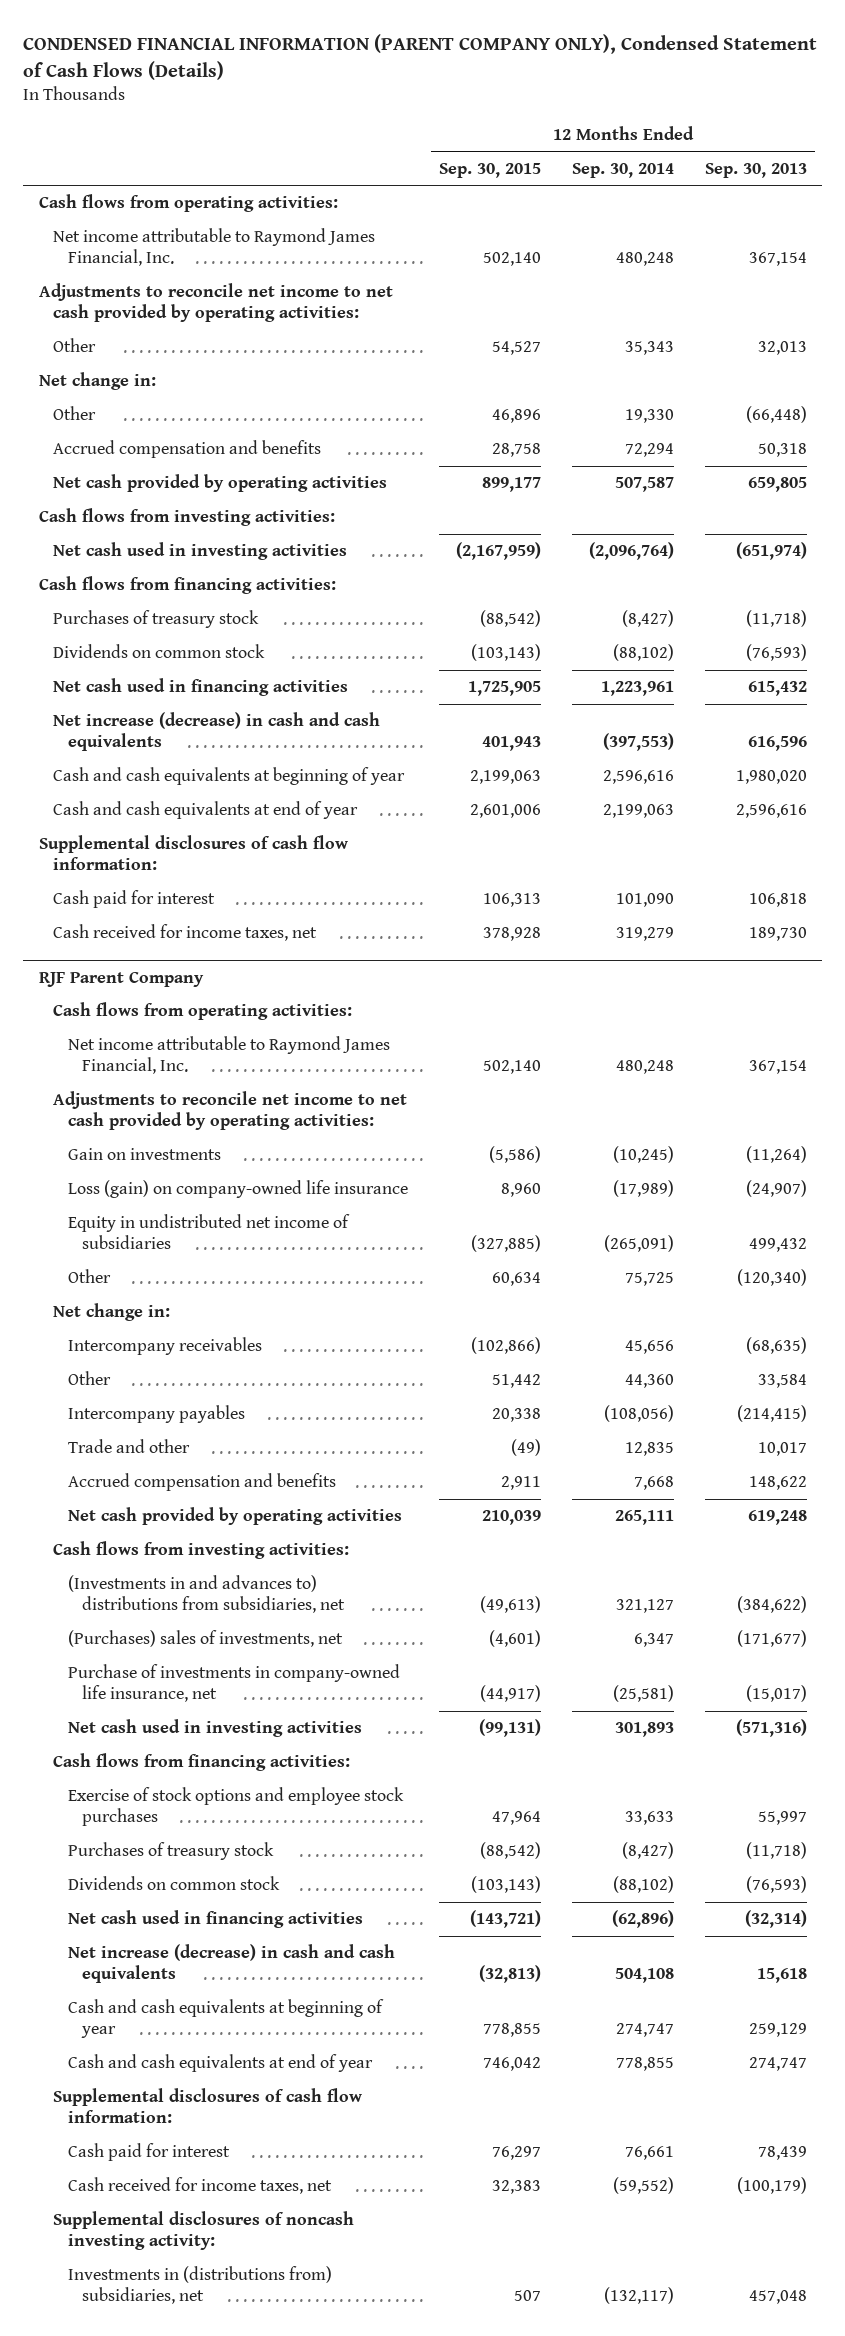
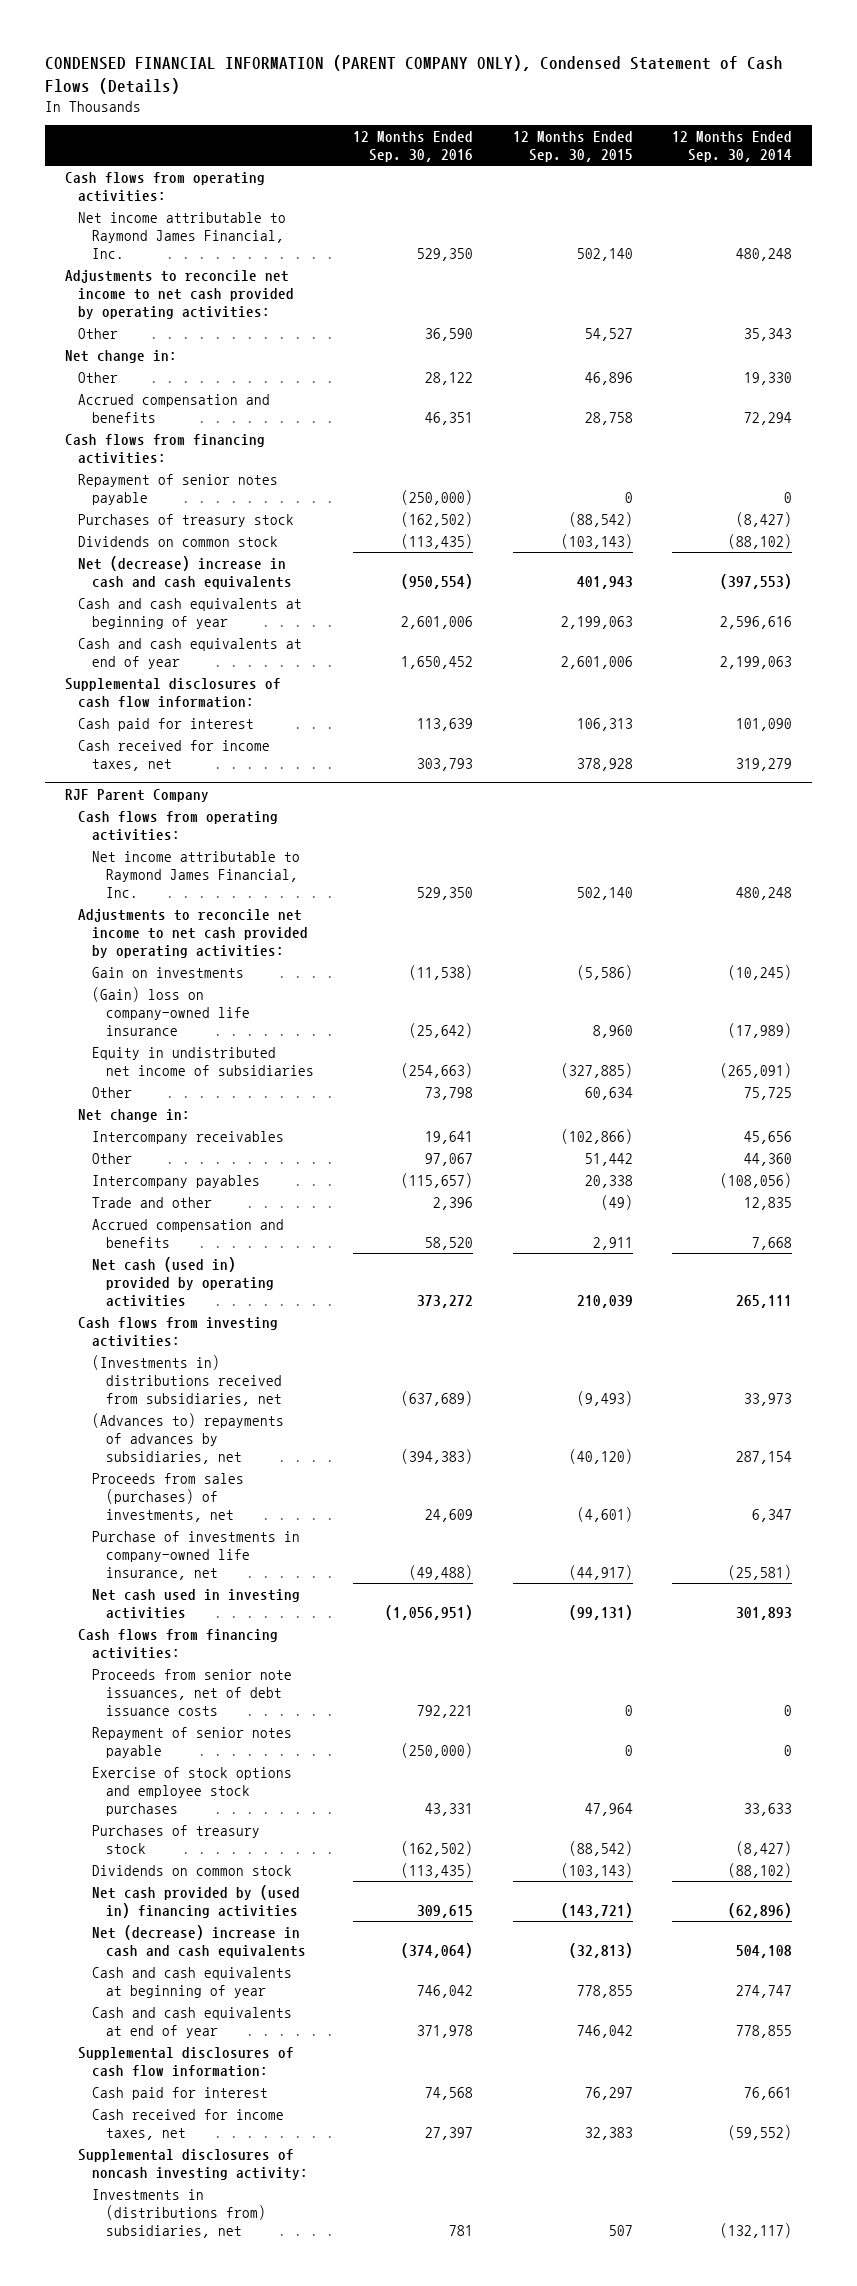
- | 12 Months Ended Sep. 30, 2015 | 12 Months Ended Sep. 30, 2014 | 12 Months Ended Sep. 30, 2013
+ | 12 Months Ended Sep. 30, 2016 | 12 Months Ended Sep. 30, 2015 | 12 Months Ended Sep. 30, 2014
- Net cash provided by operating activities | 899,177 | 507,587 | 659,805
- Cash flows from investing activities:
- Net cash used in investing activities | (2,167,959) | (2,096,764) | (651,974)
+ Repayment of senior notes payable | (250,000) | 0 | 0
- Net cash used in financing activities | 1,725,905 | 1,223,961 | 615,432
- Net increase (decrease) in cash and cash equivalents | 401,943 | (397,553) | 616,596
+ Net (decrease) increase in cash and cash equivalents | (950,554) | 401,943 | (397,553)
@ RJF Parent Company
- Loss (gain) on company-owned life insurance | 8,960 | (17,989) | (24,907)
+ (Gain) loss on company-owned life insurance | (25,642) | 8,960 | (17,989)
- Net cash provided by operating activities | 210,039 | 265,111 | 619,248
+ Net cash (used in) provided by operating activities | 373,272 | 210,039 | 265,111
- (Investments in and advances to) distributions from subsidiaries, net | (49,613) | 321,127 | (384,622)
- (Purchases) sales of investments, net | (4,601) | 6,347 | (171,677)
+ (Investments in) distributions received from subsidiaries, net | (637,689) | (9,493) | 33,973
+ (Advances to) repayments of advances by subsidiaries, net | (394,383) | (40,120) | 287,154
+ Proceeds from sales (purchases) of investments, net | 24,609 | (4,601) | 6,347
+ Proceeds from senior note issuances, net of debt issuance costs | 792,221 | 0 | 0
+ Repayment of senior notes payable | (250,000) | 0 | 0
- Net cash used in financing activities | (143,721) | (62,896) | (32,314)
- Net increase (decrease) in cash and cash equivalents | (32,813) | 504,108 | 15,618
+ Net cash provided by (used in) financing activities | 309,615 | (143,721) | (62,896)
+ Net (decrease) increase in cash and cash equivalents | (374,064) | (32,813) | 504,108

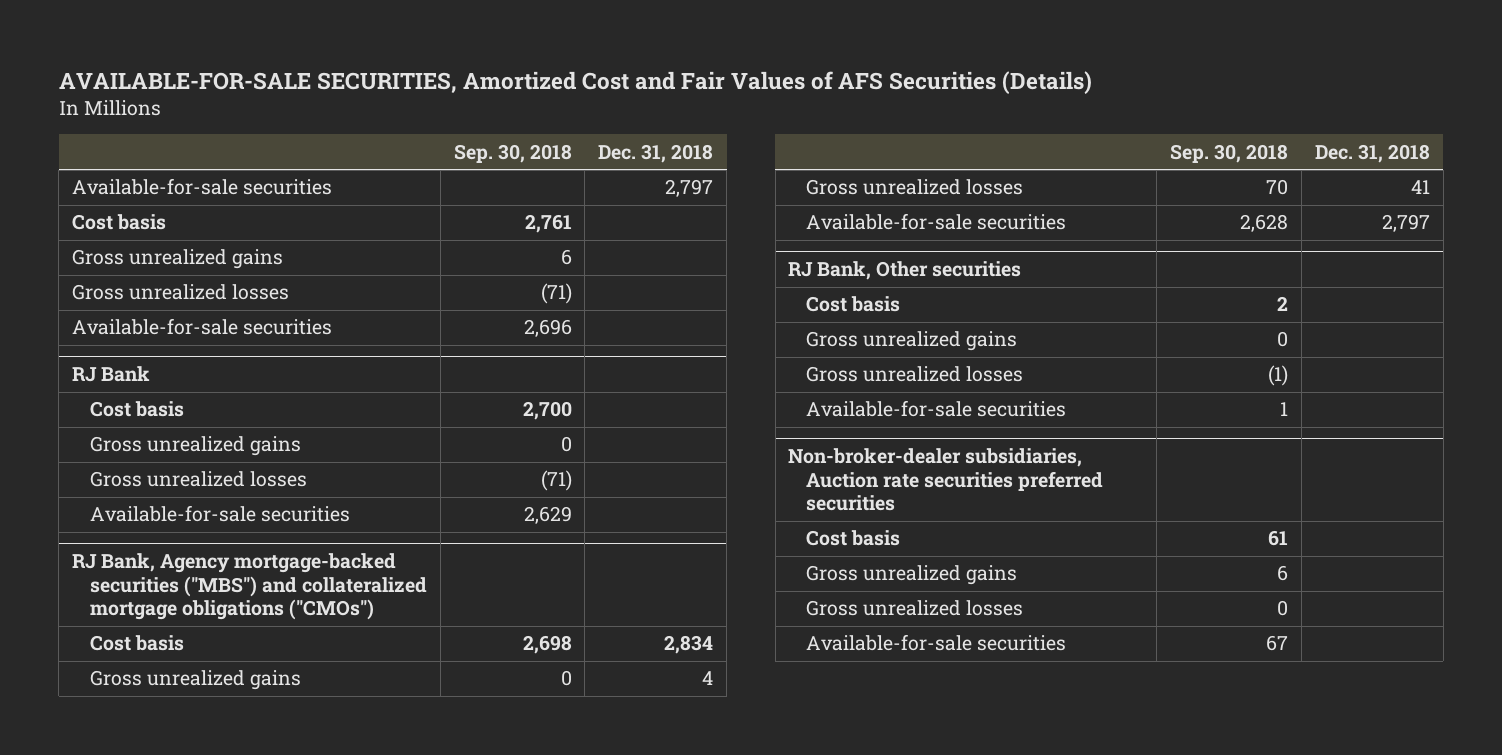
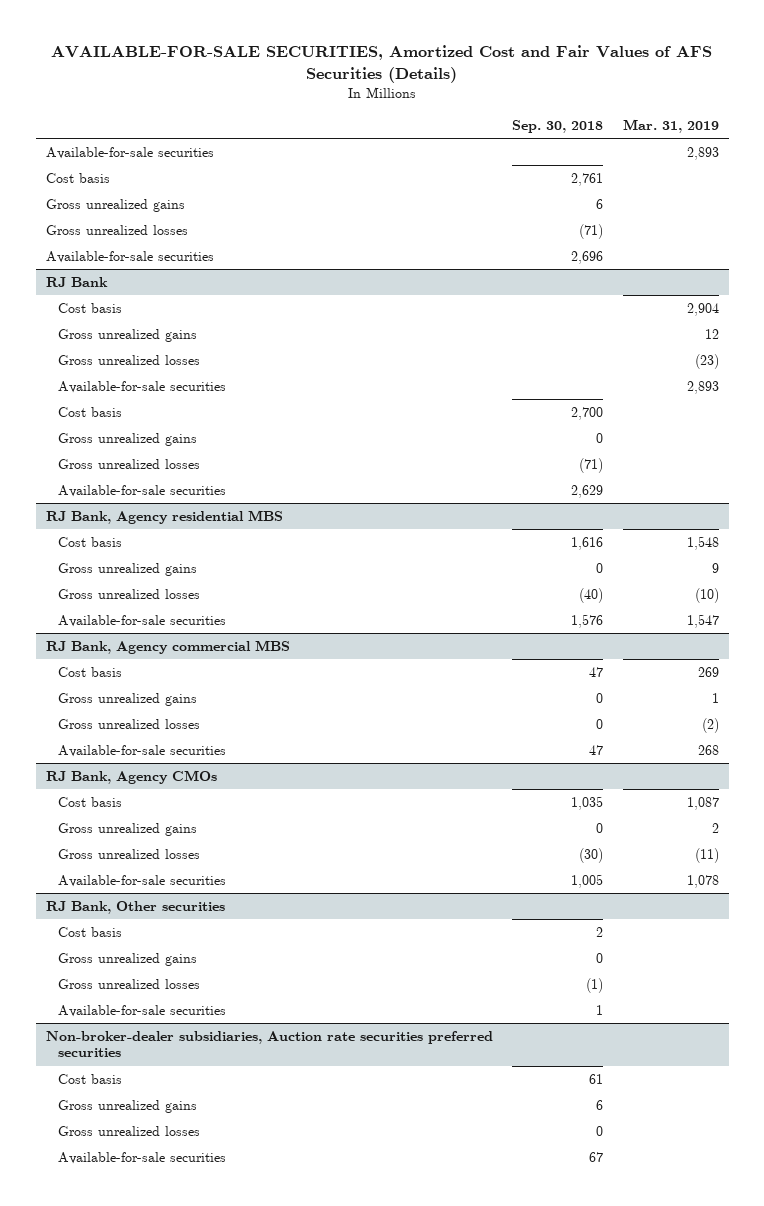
- | Sep. 30, 2018 | Dec. 31, 2018
+ | Sep. 30, 2018 | Mar. 31, 2019
@ RJ Bank
+ Cost basis | | 2,904
+ Gross unrealized gains | | 12
+ Gross unrealized losses | | (23)
+ Available-for-sale securities | | 2,893
- RJ Bank, Agency mortgage-backed securities ("MBS") and collateralized mortgage obligations ("CMOs")
- Cost basis | 2,698 | 2,834
+ RJ Bank, Agency residential MBS
+ Cost basis | 1,616 | 1,548
- Gross unrealized losses | 70 | 41
- Available-for-sale securities | 2,628 | 2,797
+ Gross unrealized losses | (40) | (10)
+ Available-for-sale securities | 1,576 | 1,547
+ RJ Bank, Agency commercial MBS
+ Cost basis | 47 | 269
+ Gross unrealized gains | 0 | 1
+ Gross unrealized losses | 0 | (2)
+ Available-for-sale securities | 47 | 268
+ RJ Bank, Agency CMOs
+ Cost basis | 1,035 | 1,087
+ Gross unrealized gains | 0 | 2
+ Gross unrealized losses | (30) | (11)
+ Available-for-sale securities | 1,005 | 1,078

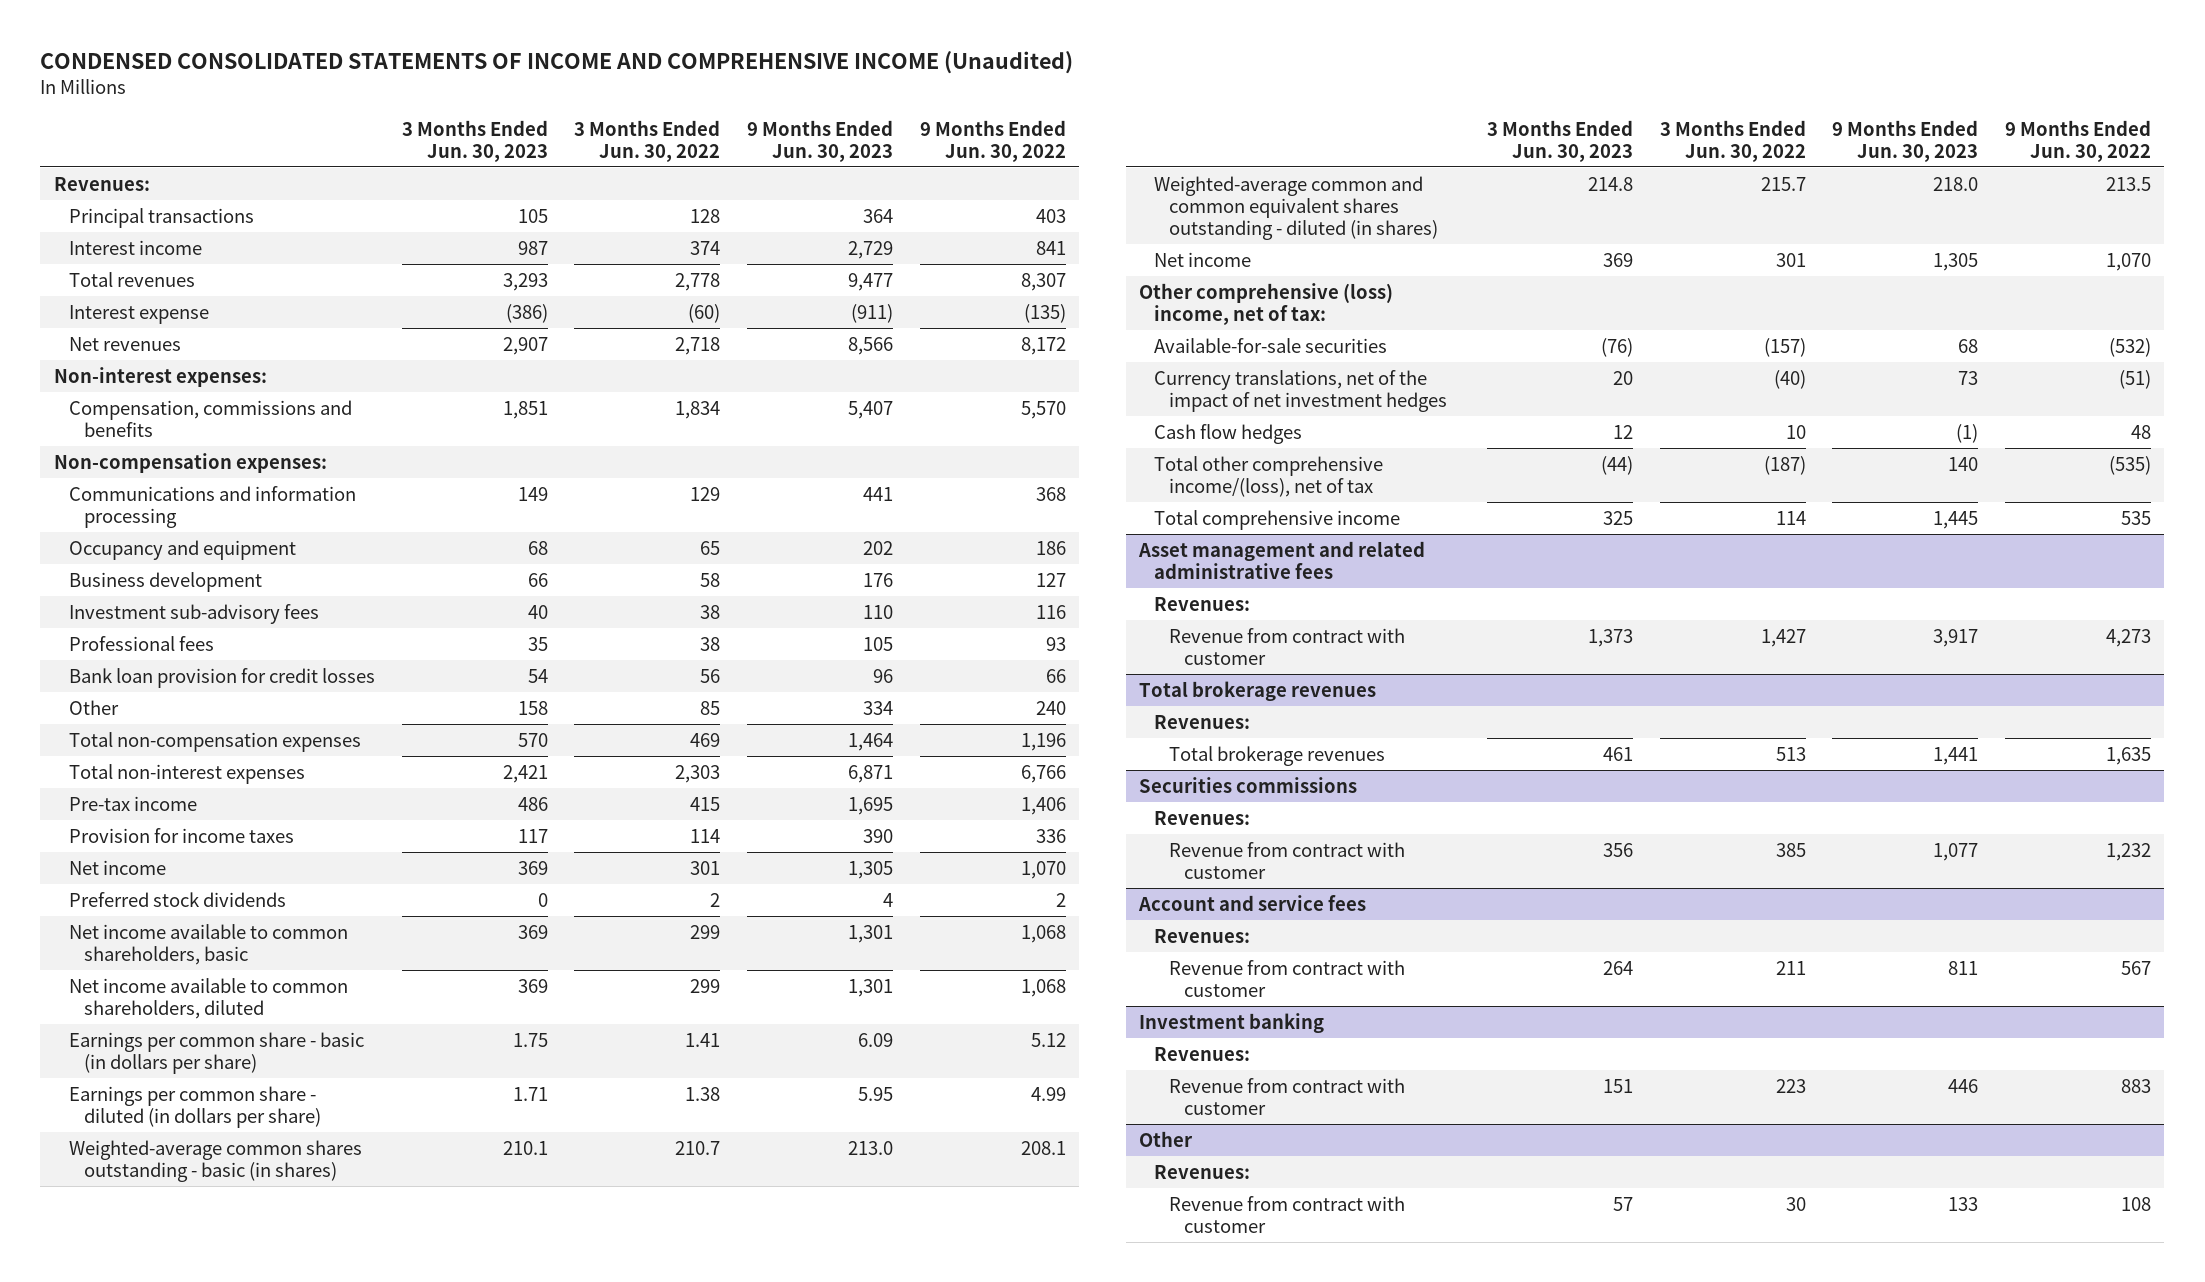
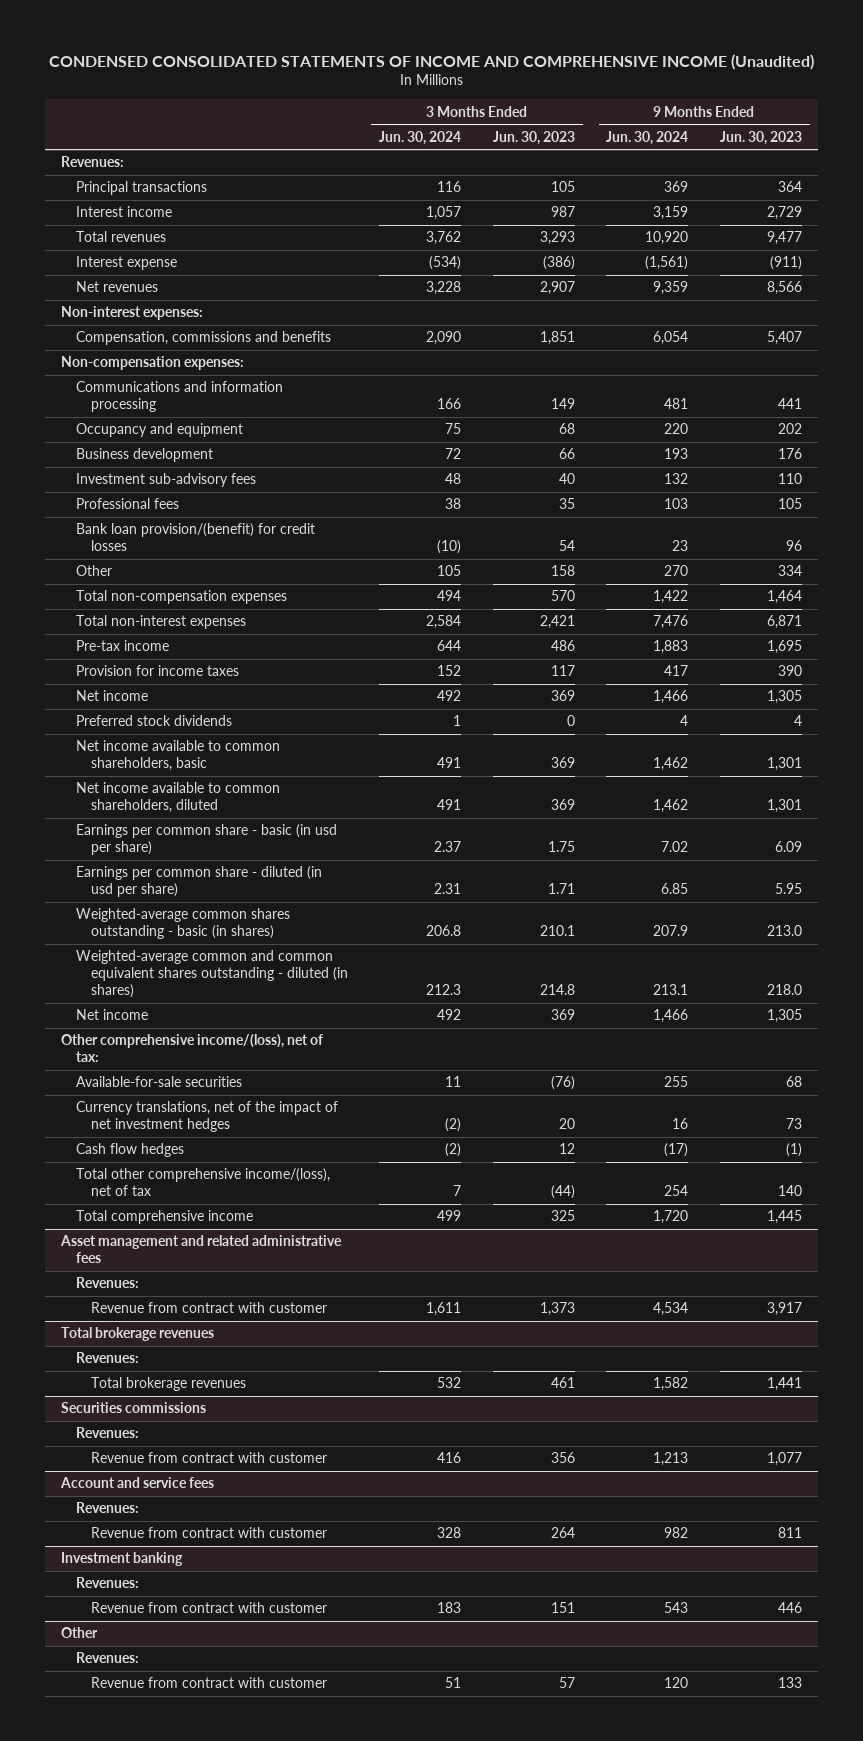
- | 3 Months Ended Jun. 30, 2023 | 3 Months Ended Jun. 30, 2022 | 9 Months Ended Jun. 30, 2023 | 9 Months Ended Jun. 30, 2022
+ | 3 Months Ended Jun. 30, 2024 | 3 Months Ended Jun. 30, 2023 | 9 Months Ended Jun. 30, 2024 | 9 Months Ended Jun. 30, 2023
- Bank loan provision for credit losses | 54 | 56 | 96 | 66
+ Bank loan provision/(benefit) for credit losses | (10) | 54 | 23 | 96
- Earnings per common share - basic (in dollars per share) | 1.75 | 1.41 | 6.09 | 5.12
- Earnings per common share - diluted (in dollars per share) | 1.71 | 1.38 | 5.95 | 4.99
+ Earnings per common share - basic (in usd per share) | 2.37 | 1.75 | 7.02 | 6.09
+ Earnings per common share - diluted (in usd per share) | 2.31 | 1.71 | 6.85 | 5.95
- Other comprehensive (loss) income, net of tax:
+ Other comprehensive income/(loss), net of tax:

